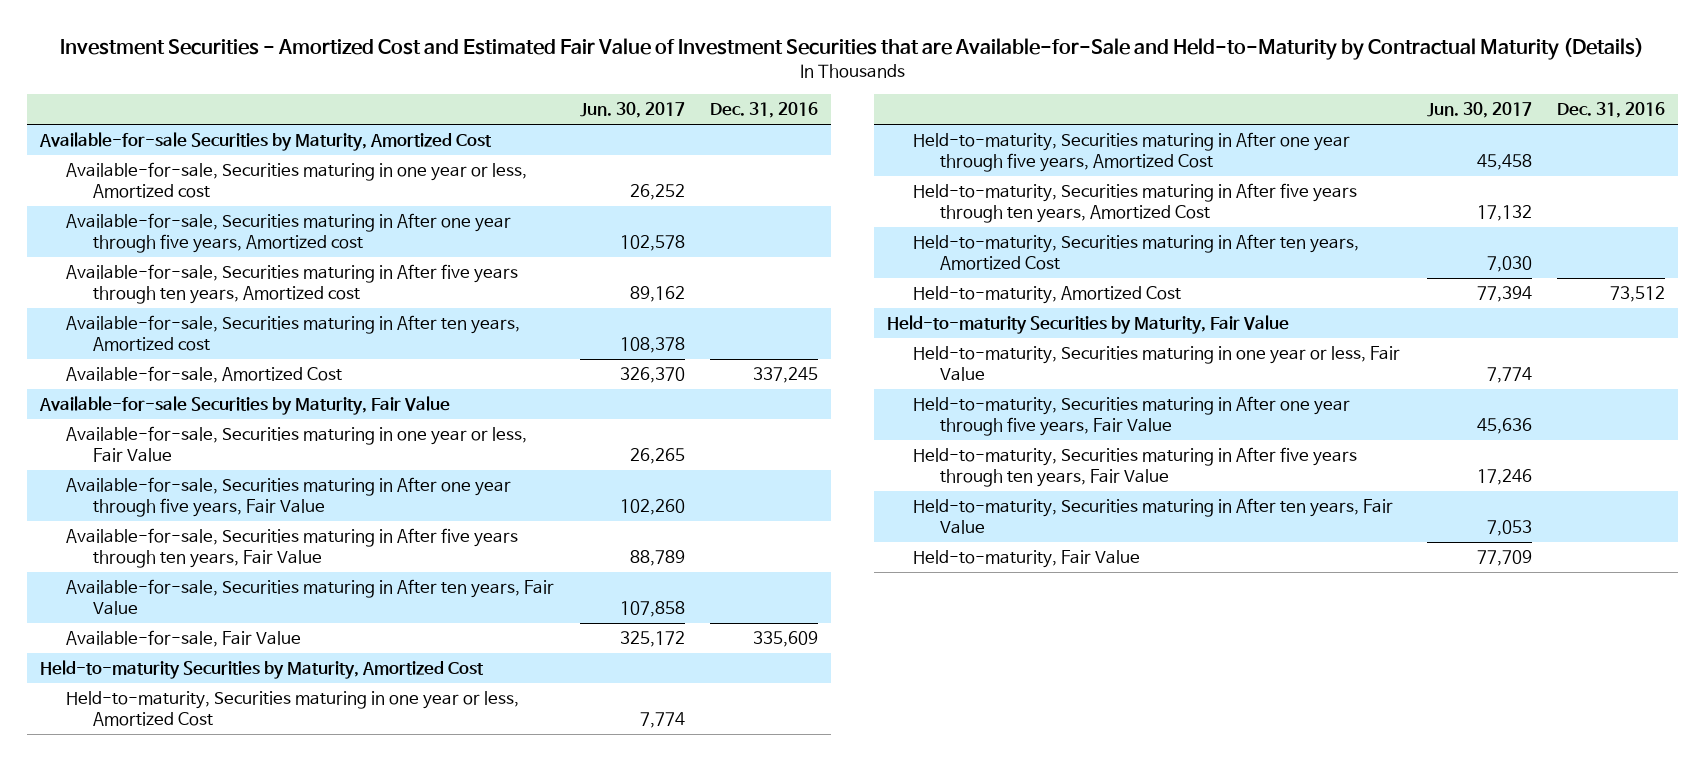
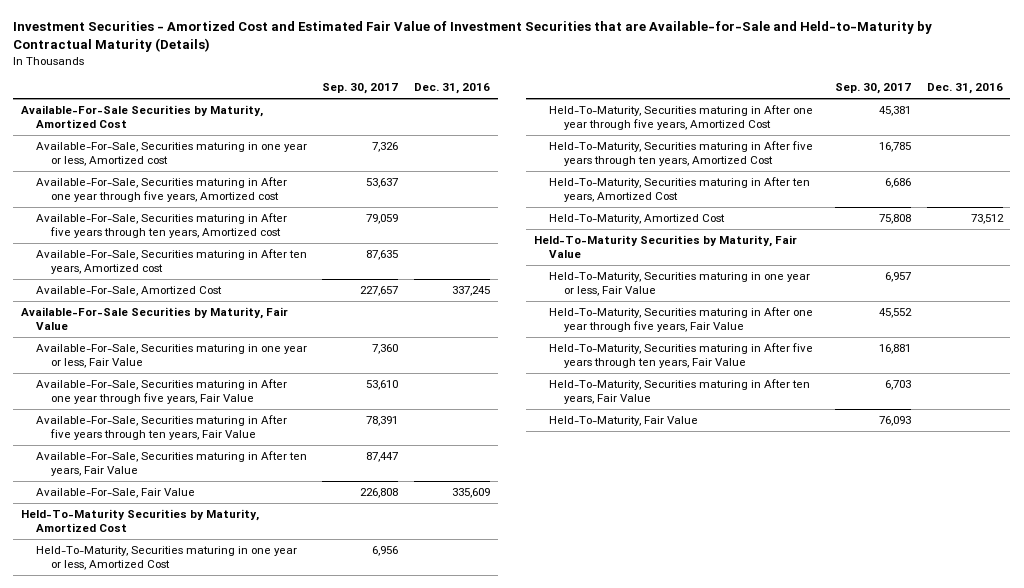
- | Jun. 30, 2017 | Dec. 31, 2016
+ | Sep. 30, 2017 | Dec. 31, 2016
- Available-for-sale Securities by Maturity, Amortized Cost
- Available-for-sale, Securities maturing in one year or less, Amortized cost | 26,252 |
- Available-for-sale, Securities maturing in After one year through five years, Amortized cost | 102,578 |
- Available-for-sale, Securities maturing in After five years through ten years, Amortized cost | 89,162 |
- Available-for-sale, Securities maturing in After ten years, Amortized cost | 108,378 |
- Available-for-sale, Amortized Cost | 326,370 | 337,245
- Available-for-sale Securities by Maturity, Fair Value
- Available-for-sale, Securities maturing in one year or less, Fair Value | 26,265 |
- Available-for-sale, Securities maturing in After one year through five years, Fair Value | 102,260 |
- Available-for-sale, Securities maturing in After five years through ten years, Fair Value | 88,789 |
- Available-for-sale, Securities maturing in After ten years, Fair Value | 107,858 |
- Available-for-sale, Fair Value | 325,172 | 335,609
- Held-to-maturity Securities by Maturity, Amortized Cost
- Held-to-maturity, Securities maturing in one year or less, Amortized Cost | 7,774 |
- Held-to-maturity, Securities maturing in After one year through five years, Amortized Cost | 45,458 |
- Held-to-maturity, Securities maturing in After five years through ten years, Amortized Cost | 17,132 |
- Held-to-maturity, Securities maturing in After ten years, Amortized Cost | 7,030 |
- Held-to-maturity, Amortized Cost | 77,394 | 73,512
- Held-to-maturity Securities by Maturity, Fair Value
- Held-to-maturity, Securities maturing in one year or less, Fair Value | 7,774 |
- Held-to-maturity, Securities maturing in After one year through five years, Fair Value | 45,636 |
- Held-to-maturity, Securities maturing in After five years through ten years, Fair Value | 17,246 |
- Held-to-maturity, Securities maturing in After ten years, Fair Value | 7,053 |
- Held-to-maturity, Fair Value | 77,709 |
+ Available-For-Sale Securities by Maturity, Amortized Cost
+ Available-For-Sale, Securities maturing in one year or less, Amortized cost | 7,326 |
+ Available-For-Sale, Securities maturing in After one year through five years, Amortized cost | 53,637 |
+ Available-For-Sale, Securities maturing in After five years through ten years, Amortized cost | 79,059 |
+ Available-For-Sale, Securities maturing in After ten years, Amortized cost | 87,635 |
+ Available-For-Sale, Amortized Cost | 227,657 | 337,245
+ Available-For-Sale Securities by Maturity, Fair Value
+ Available-For-Sale, Securities maturing in one year or less, Fair Value | 7,360 |
+ Available-For-Sale, Securities maturing in After one year through five years, Fair Value | 53,610 |
+ Available-For-Sale, Securities maturing in After five years through ten years, Fair Value | 78,391 |
+ Available-For-Sale, Securities maturing in After ten years, Fair Value | 87,447 |
+ Available-For-Sale, Fair Value | 226,808 | 335,609
+ Held-To-Maturity Securities by Maturity, Amortized Cost
+ Held-To-Maturity, Securities maturing in one year or less, Amortized Cost | 6,956 |
+ Held-To-Maturity, Securities maturing in After one year through five years, Amortized Cost | 45,381 |
+ Held-To-Maturity, Securities maturing in After five years through ten years, Amortized Cost | 16,785 |
+ Held-To-Maturity, Securities maturing in After ten years, Amortized Cost | 6,686 |
+ Held-To-Maturity, Amortized Cost | 75,808 | 73,512
+ Held-To-Maturity Securities by Maturity, Fair Value
+ Held-To-Maturity, Securities maturing in one year or less, Fair Value | 6,957 |
+ Held-To-Maturity, Securities maturing in After one year through five years, Fair Value | 45,552 |
+ Held-To-Maturity, Securities maturing in After five years through ten years, Fair Value | 16,881 |
+ Held-To-Maturity, Securities maturing in After ten years, Fair Value | 6,703 |
+ Held-To-Maturity, Fair Value | 76,093 |

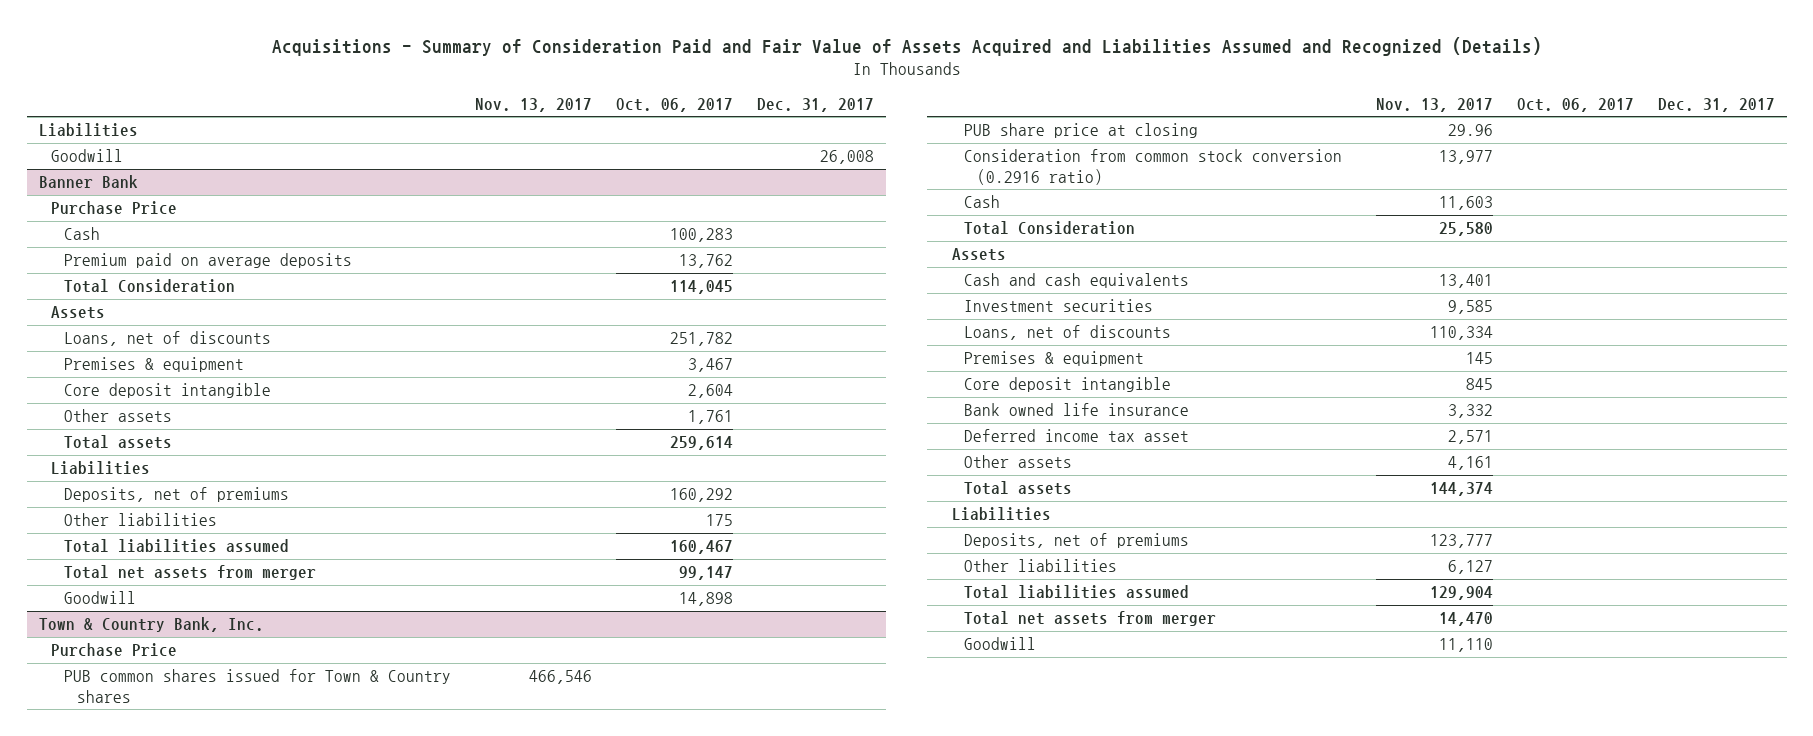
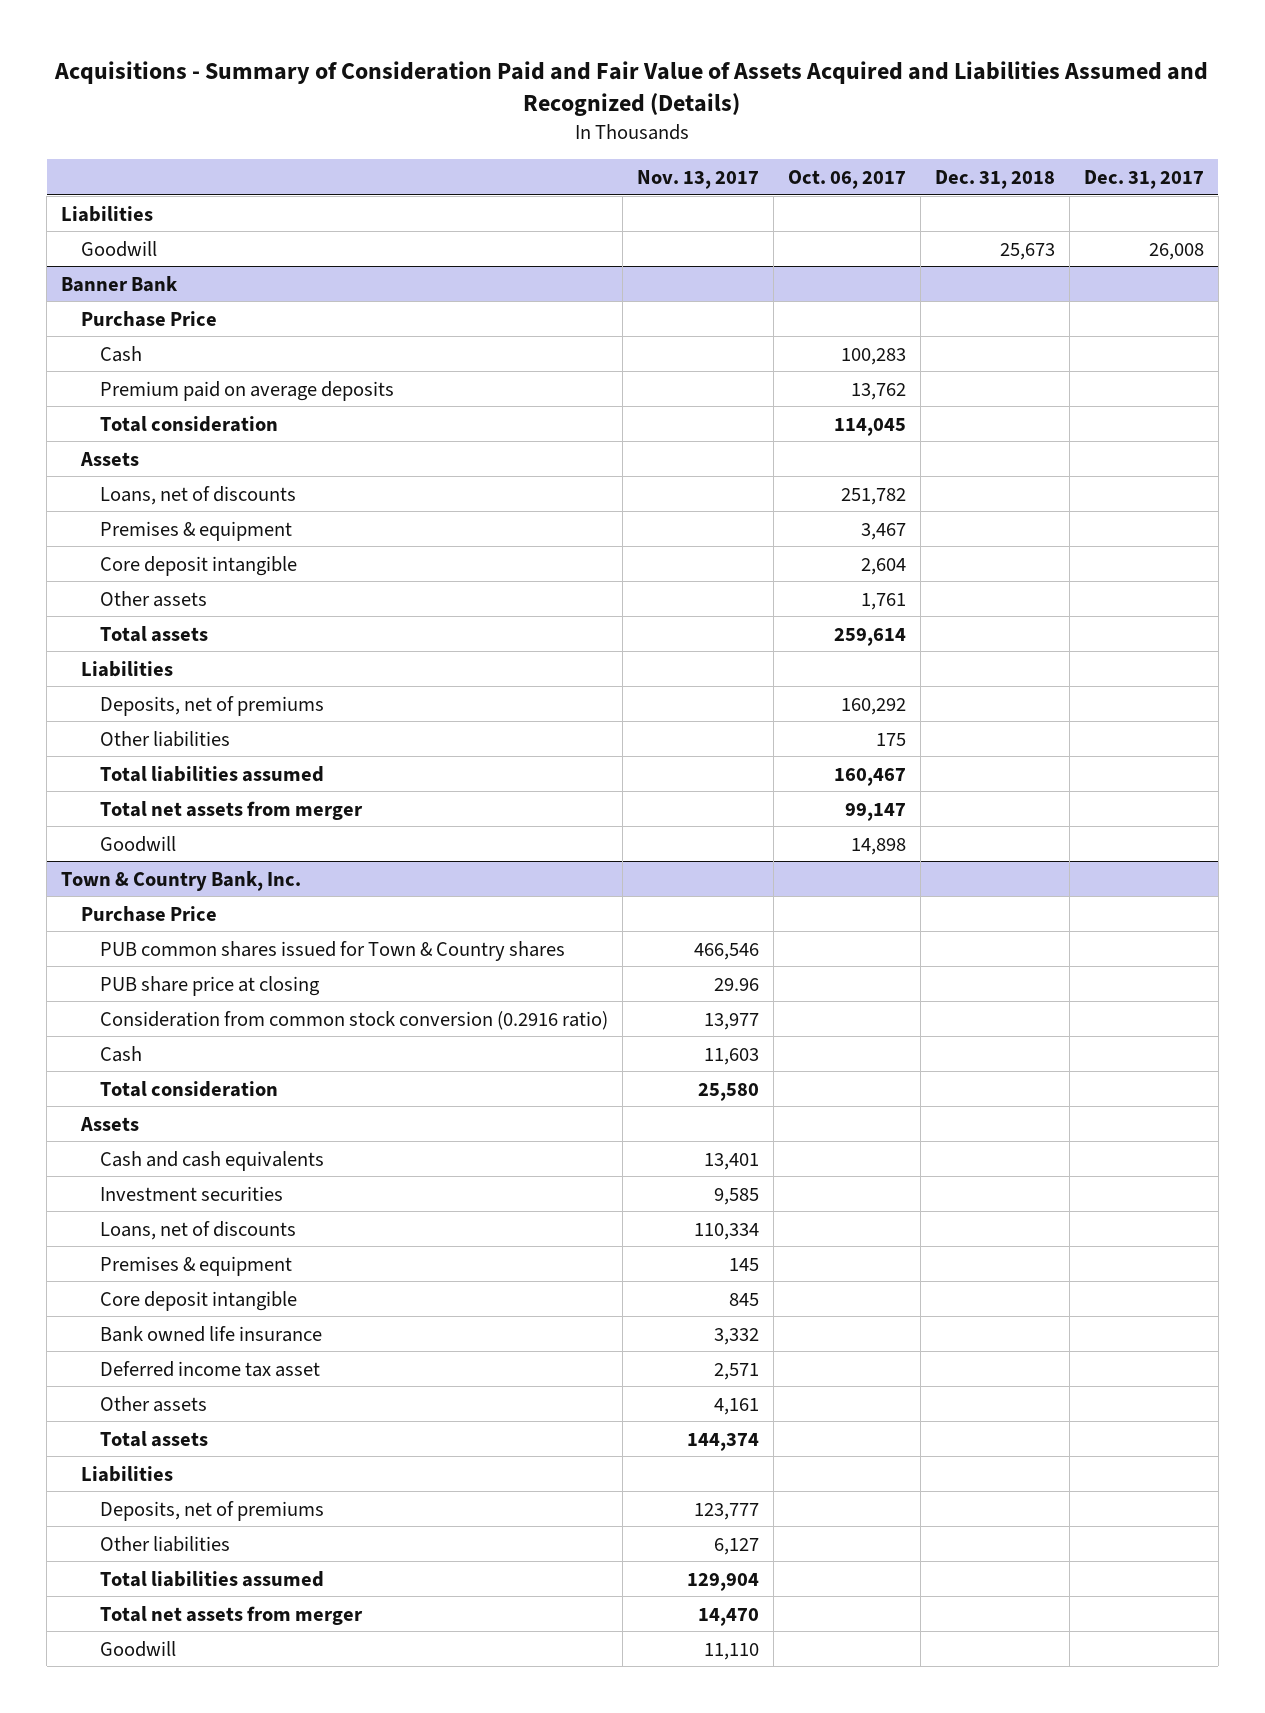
- | Nov. 13, 2017 | Oct. 06, 2017 | Dec. 31, 2017
+ | Nov. 13, 2017 | Oct. 06, 2017 | Dec. 31, 2018 | Dec. 31, 2017
@ Banner Bank
- Total Consideration | | 114,045 |
+ Total consideration | | 114,045 | |
@ Town & Country Bank, Inc.
- Total Consideration | 25,580 | |
+ Total consideration | 25,580 | | |

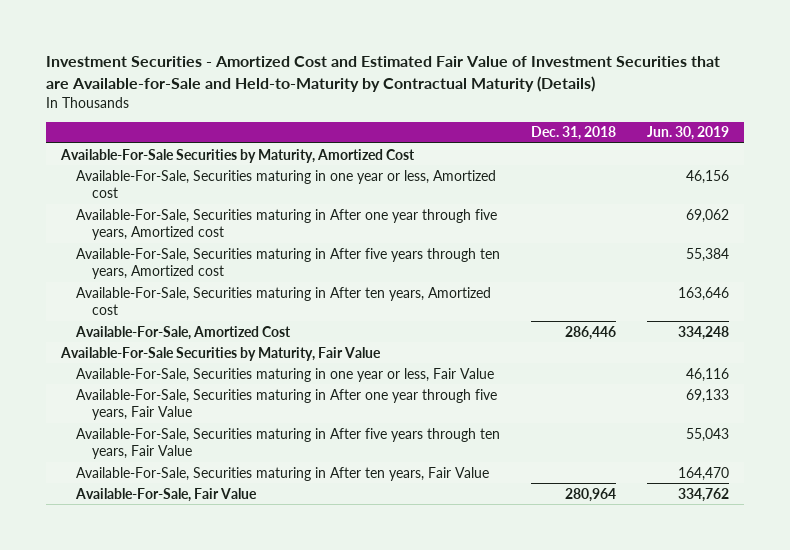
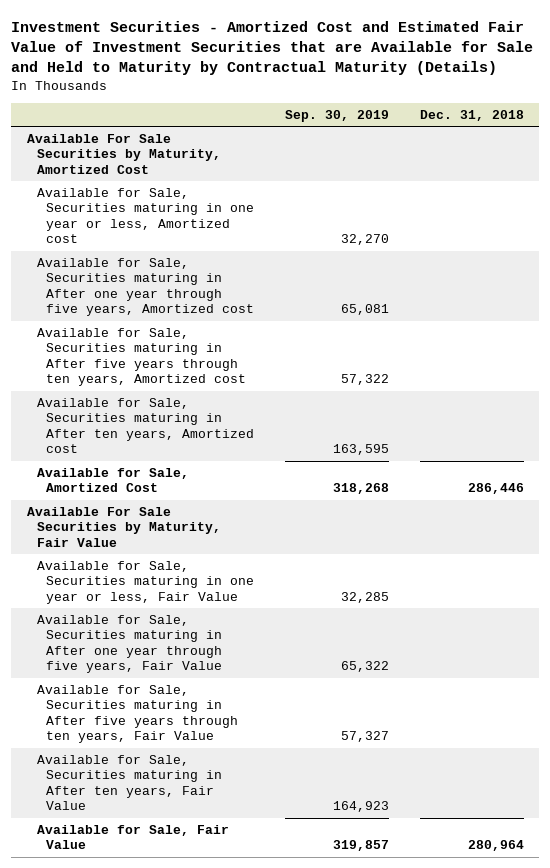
- Investment Securities - Amortized Cost and Estimated Fair Value of Investment Securities that are Available-for-Sale and Held-to-Maturity by Contractual Maturity (Details)
+ Investment Securities - Amortized Cost and Estimated Fair Value of Investment Securities that are Available for Sale and Held to Maturity by Contractual Maturity (Details)
- | Dec. 31, 2018 | Jun. 30, 2019
+ | Sep. 30, 2019 | Dec. 31, 2018
- Available-For-Sale Securities by Maturity, Amortized Cost
- Available-For-Sale, Securities maturing in one year or less, Amortized cost | | 46,156
- Available-For-Sale, Securities maturing in After one year through five years, Amortized cost | | 69,062
- Available-For-Sale, Securities maturing in After five years through ten years, Amortized cost | | 55,384
- Available-For-Sale, Securities maturing in After ten years, Amortized cost | | 163,646
- Available-For-Sale, Amortized Cost | 286,446 | 334,248
- Available-For-Sale Securities by Maturity, Fair Value
- Available-For-Sale, Securities maturing in one year or less, Fair Value | | 46,116
- Available-For-Sale, Securities maturing in After one year through five years, Fair Value | | 69,133
- Available-For-Sale, Securities maturing in After five years through ten years, Fair Value | | 55,043
- Available-For-Sale, Securities maturing in After ten years, Fair Value | | 164,470
- Available-For-Sale, Fair Value | 280,964 | 334,762
+ Available For Sale Securities by Maturity, Amortized Cost
+ Available for Sale, Securities maturing in one year or less, Amortized cost | 32,270 |
+ Available for Sale, Securities maturing in After one year through five years, Amortized cost | 65,081 |
+ Available for Sale, Securities maturing in After five years through ten years, Amortized cost | 57,322 |
+ Available for Sale, Securities maturing in After ten years, Amortized cost | 163,595 |
+ Available for Sale, Amortized Cost | 318,268 | 286,446
+ Available For Sale Securities by Maturity, Fair Value
+ Available for Sale, Securities maturing in one year or less, Fair Value | 32,285 |
+ Available for Sale, Securities maturing in After one year through five years, Fair Value | 65,322 |
+ Available for Sale, Securities maturing in After five years through ten years, Fair Value | 57,327 |
+ Available for Sale, Securities maturing in After ten years, Fair Value | 164,923 |
+ Available for Sale, Fair Value | 319,857 | 280,964

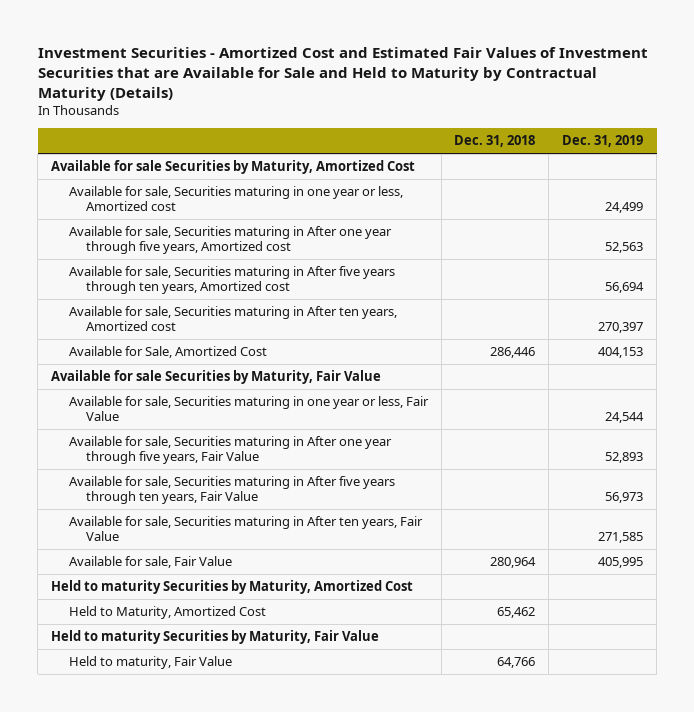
- Investment Securities - Amortized Cost and Estimated Fair Value of Investment Securities that are Available for Sale and Held to Maturity by Contractual Maturity (Details)
+ Investment Securities - Amortized Cost and Estimated Fair Values of Investment Securities that are Available for Sale and Held to Maturity by Contractual Maturity (Details)
- | Sep. 30, 2019 | Dec. 31, 2018
+ | Dec. 31, 2018 | Dec. 31, 2019
- Available For Sale Securities by Maturity, Amortized Cost
- Available for Sale, Securities maturing in one year or less, Amortized cost | 32,270 |
- Available for Sale, Securities maturing in After one year through five years, Amortized cost | 65,081 |
- Available for Sale, Securities maturing in After five years through ten years, Amortized cost | 57,322 |
- Available for Sale, Securities maturing in After ten years, Amortized cost | 163,595 |
+ Available for sale Securities by Maturity, Amortized Cost
+ Available for sale, Securities maturing in one year or less, Amortized cost | | 24,499
+ Available for sale, Securities maturing in After one year through five years, Amortized cost | | 52,563
+ Available for sale, Securities maturing in After five years through ten years, Amortized cost | | 56,694
+ Available for sale, Securities maturing in After ten years, Amortized cost | | 270,397
- Available For Sale Securities by Maturity, Fair Value
- Available for Sale, Securities maturing in one year or less, Fair Value | 32,285 |
- Available for Sale, Securities maturing in After one year through five years, Fair Value | 65,322 |
- Available for Sale, Securities maturing in After five years through ten years, Fair Value | 57,327 |
- Available for Sale, Securities maturing in After ten years, Fair Value | 164,923 |
- Available for Sale, Fair Value | 319,857 | 280,964
+ Available for sale Securities by Maturity, Fair Value
+ Available for sale, Securities maturing in one year or less, Fair Value | | 24,544
+ Available for sale, Securities maturing in After one year through five years, Fair Value | | 52,893
+ Available for sale, Securities maturing in After five years through ten years, Fair Value | | 56,973
+ Available for sale, Securities maturing in After ten years, Fair Value | | 271,585
+ Available for sale, Fair Value | 280,964 | 405,995
+ Held to maturity Securities by Maturity, Amortized Cost
+ Held to Maturity, Amortized Cost | 65,462 |
+ Held to maturity Securities by Maturity, Fair Value
+ Held to maturity, Fair Value | 64,766 |

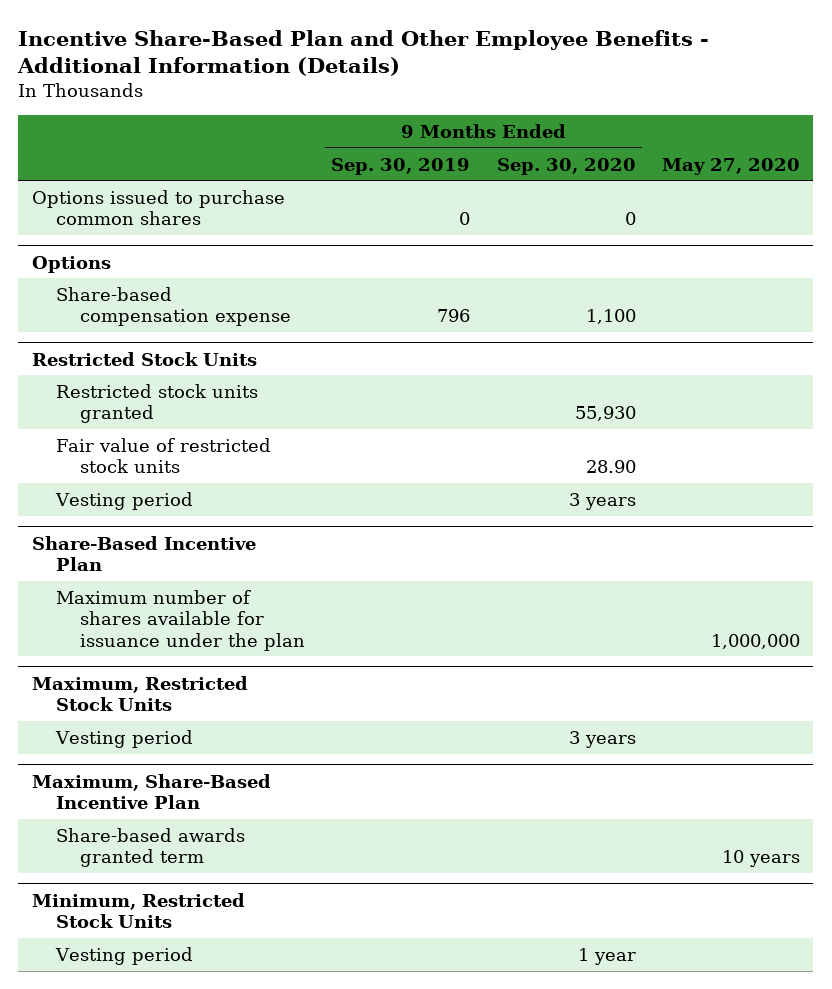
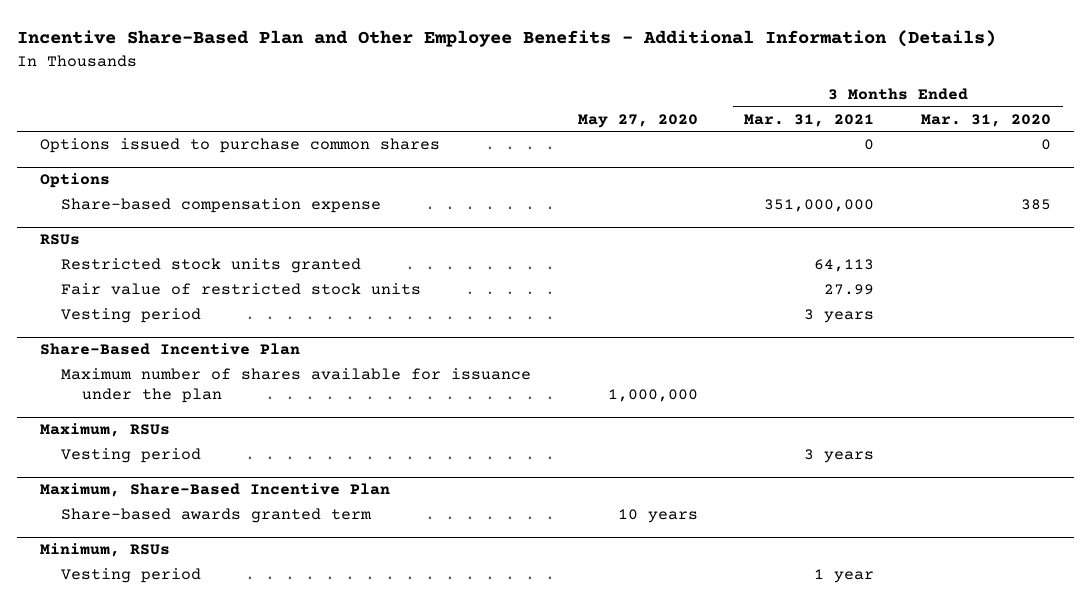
- | 9 Months Ended Sep. 30, 2019 | 9 Months Ended Sep. 30, 2020 | May 27, 2020
+ | May 27, 2020 | 3 Months Ended Mar. 31, 2021 | 3 Months Ended Mar. 31, 2020
- Restricted Stock Units
+ RSUs
- Maximum, Restricted Stock Units
- Vesting period | | 3 years |
+ Maximum, RSUs
+ Vesting period | | 3 years |
- Minimum, Restricted Stock Units
- Vesting period | | 1 year |
+ Minimum, RSUs
+ Vesting period | | 1 year |

